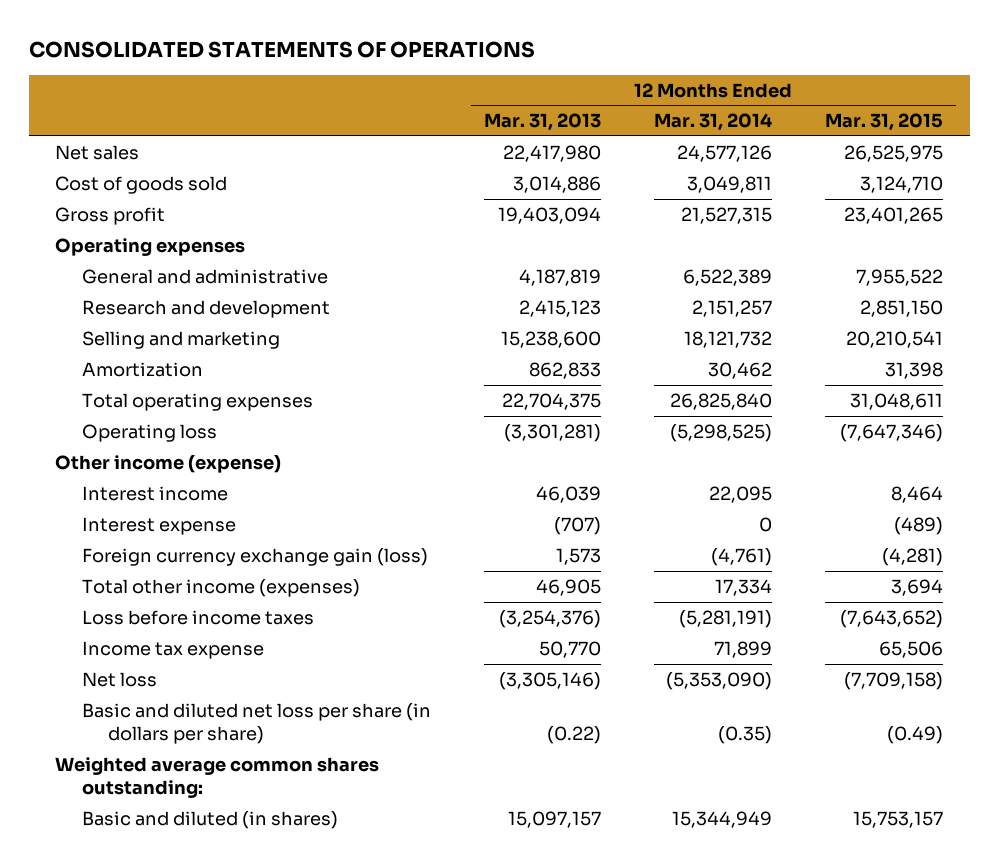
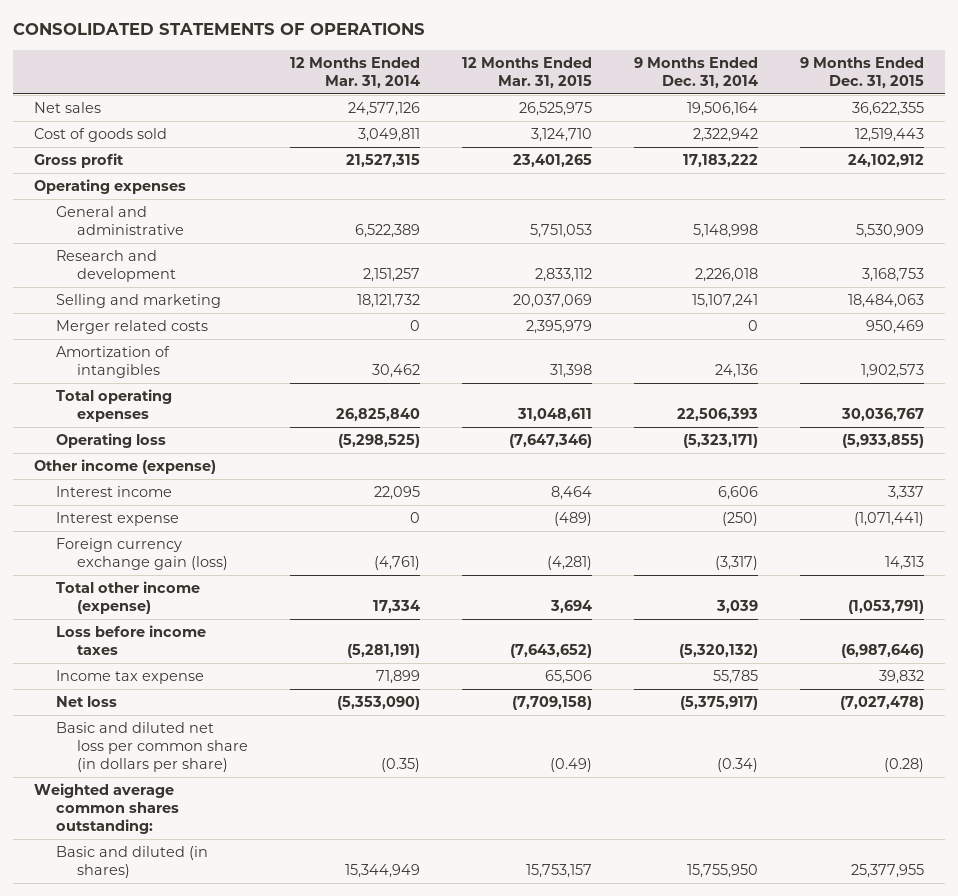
- | 12 Months Ended Mar. 31, 2013 | 12 Months Ended Mar. 31, 2014 | 12 Months Ended Mar. 31, 2015
+ | 12 Months Ended Mar. 31, 2014 | 12 Months Ended Mar. 31, 2015 | 9 Months Ended Dec. 31, 2014 | 9 Months Ended Dec. 31, 2015
- General and administrative | 4,187,819 | 6,522,389 | 7,955,522
- Research and development | 2,415,123 | 2,151,257 | 2,851,150
- Selling and marketing | 15,238,600 | 18,121,732 | 20,210,541
- Amortization | 862,833 | 30,462 | 31,398
+ General and administrative | 6,522,389 | 5,751,053 | 5,148,998 | 5,530,909
+ Research and development | 2,151,257 | 2,833,112 | 2,226,018 | 3,168,753
+ Selling and marketing | 18,121,732 | 20,037,069 | 15,107,241 | 18,484,063
+ Merger related costs | 0 | 2,395,979 | 0 | 950,469
+ Amortization of intangibles | 30,462 | 31,398 | 24,136 | 1,902,573
- Total other income (expenses) | 46,905 | 17,334 | 3,694
+ Total other income (expense) | 17,334 | 3,694 | 3,039 | (1,053,791)
- Basic and diluted net loss per share (in dollars per share) | (0.22) | (0.35) | (0.49)
+ Basic and diluted net loss per common share (in dollars per share) | (0.35) | (0.49) | (0.34) | (0.28)

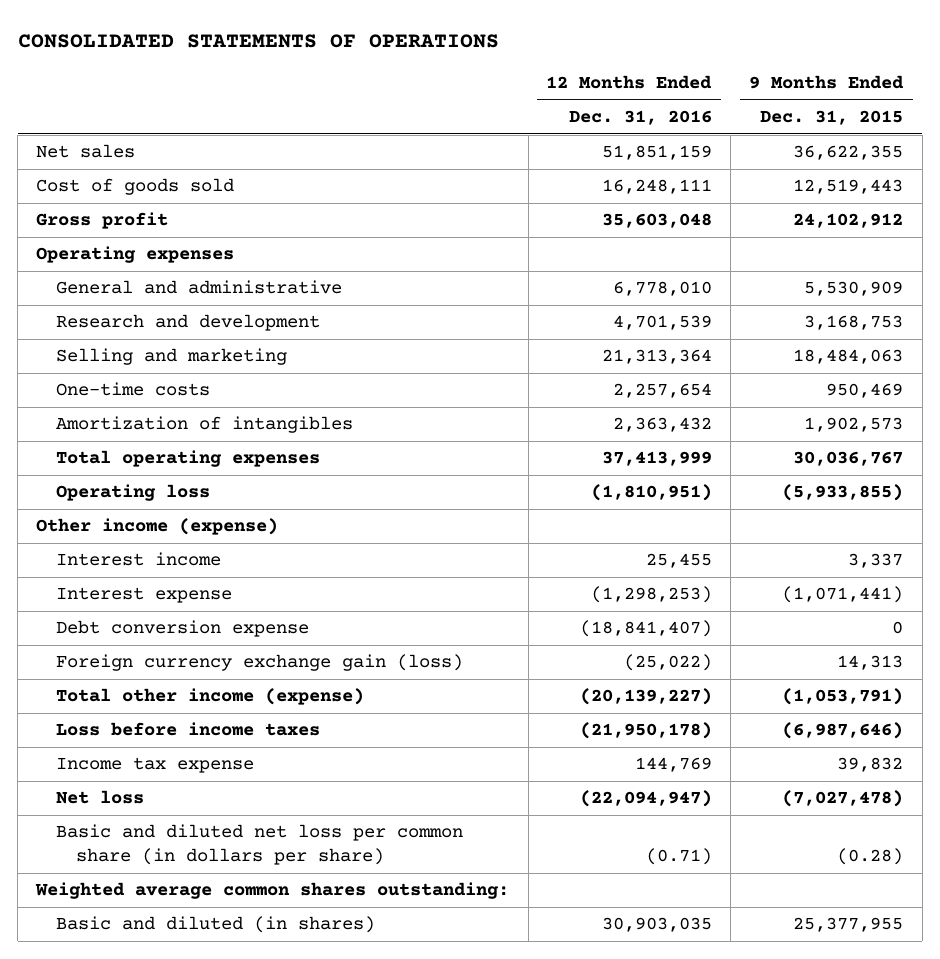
- | 12 Months Ended Mar. 31, 2014 | 12 Months Ended Mar. 31, 2015 | 9 Months Ended Dec. 31, 2014 | 9 Months Ended Dec. 31, 2015
+ | 12 Months Ended Dec. 31, 2016 | 9 Months Ended Dec. 31, 2015
- Merger related costs | 0 | 2,395,979 | 0 | 950,469
+ One-time costs | 2,257,654 | 950,469
+ Debt conversion expense | (18,841,407) | 0

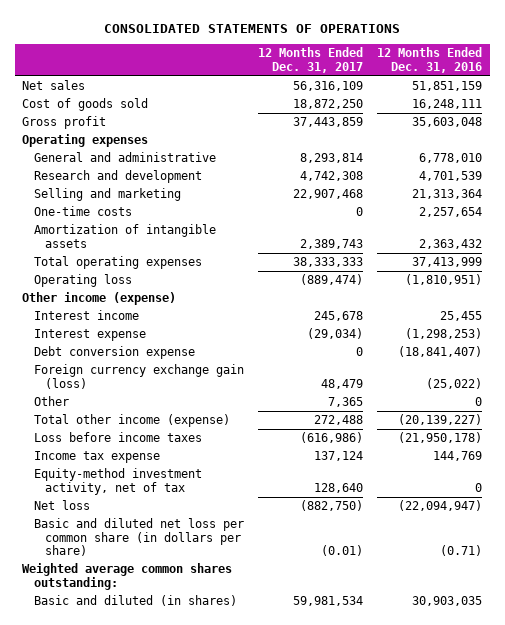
- | 12 Months Ended Dec. 31, 2016 | 9 Months Ended Dec. 31, 2015
+ | 12 Months Ended Dec. 31, 2017 | 12 Months Ended Dec. 31, 2016
- Amortization of intangibles | 2,363,432 | 1,902,573
+ Amortization of intangible assets | 2,389,743 | 2,363,432
+ Other | 7,365 | 0
+ Equity-method investment activity, net of tax | 128,640 | 0

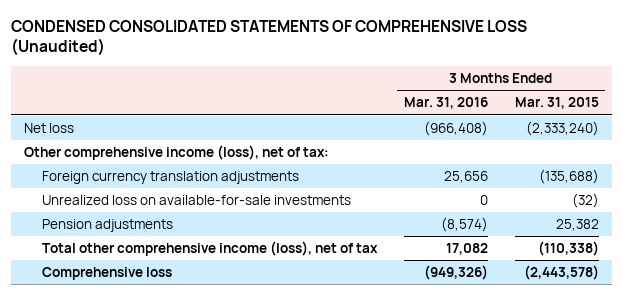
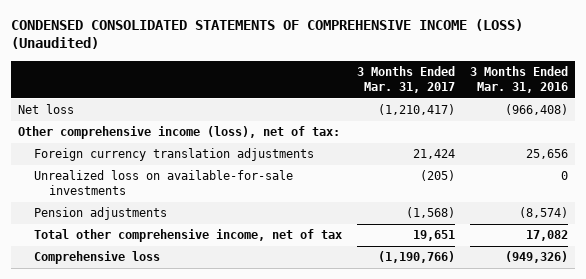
- CONDENSED CONSOLIDATED STATEMENTS OF COMPREHENSIVE LOSS (Unaudited)
+ CONDENSED CONSOLIDATED STATEMENTS OF COMPREHENSIVE INCOME (LOSS) (Unaudited)
- | 3 Months Ended Mar. 31, 2016 | 3 Months Ended Mar. 31, 2015
+ | 3 Months Ended Mar. 31, 2017 | 3 Months Ended Mar. 31, 2016
- Total other comprehensive income (loss), net of tax | 17,082 | (110,338)
+ Total other comprehensive income, net of tax | 19,651 | 17,082

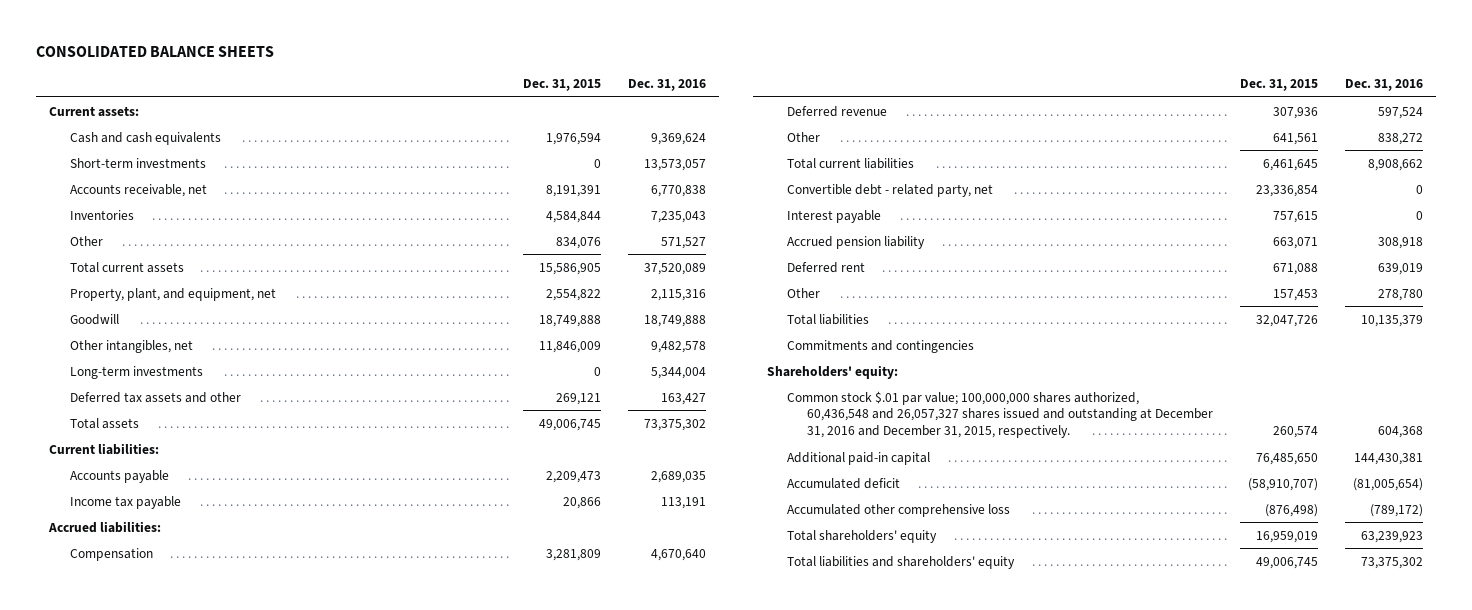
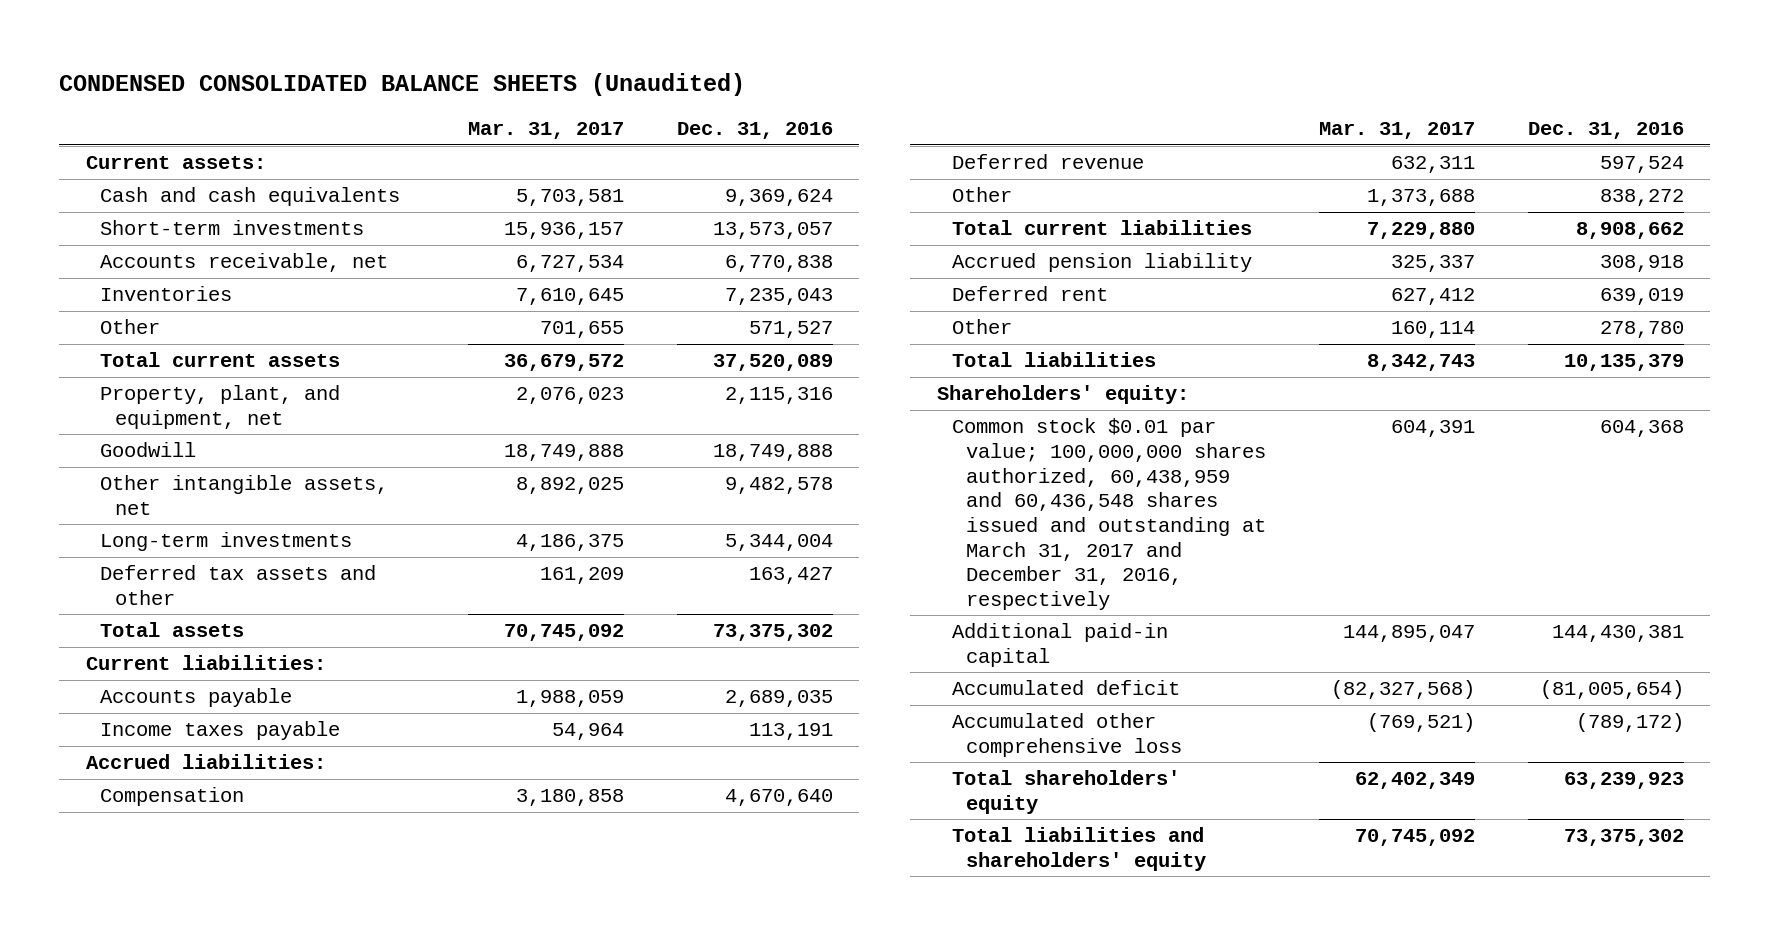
- CONSOLIDATED BALANCE SHEETS
+ CONDENSED CONSOLIDATED BALANCE SHEETS (Unaudited)
- | Dec. 31, 2015 | Dec. 31, 2016
+ | Mar. 31, 2017 | Dec. 31, 2016
- Other intangibles, net | 11,846,009 | 9,482,578
+ Other intangible assets, net | 8,892,025 | 9,482,578
- Income tax payable | 20,866 | 113,191
+ Income taxes payable | 54,964 | 113,191
- Convertible debt - related party, net | 23,336,854 | 0
- Interest payable | 757,615 | 0
- Commitments and contingencies
- Common stock $.01 par value; 100,000,000 shares authorized, 60,436,548 and 26,057,327 shares issued and outstanding at December 31, 2016 and December 31, 2015, respectively. | 260,574 | 604,368
+ Common stock $0.01 par value; 100,000,000 shares authorized, 60,438,959 and 60,436,548 shares issued and outstanding at March 31, 2017 and December 31, 2016, respectively | 604,391 | 604,368

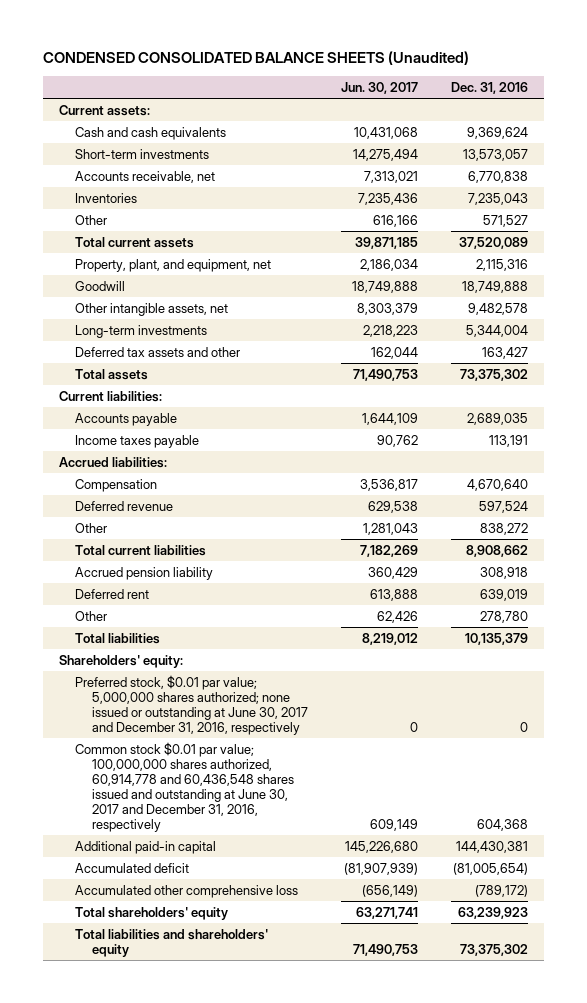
- | Mar. 31, 2017 | Dec. 31, 2016
+ | Jun. 30, 2017 | Dec. 31, 2016
- Common stock $0.01 par value; 100,000,000 shares authorized, 60,438,959 and 60,436,548 shares issued and outstanding at March 31, 2017 and December 31, 2016, respectively | 604,391 | 604,368
+ Preferred stock, $0.01 par value; 5,000,000 shares authorized; none issued or outstanding at June 30, 2017 and December 31, 2016, respectively | 0 | 0
+ Common stock $0.01 par value; 100,000,000 shares authorized, 60,914,778 and 60,436,548 shares issued and outstanding at June 30, 2017 and December 31, 2016, respectively | 609,149 | 604,368

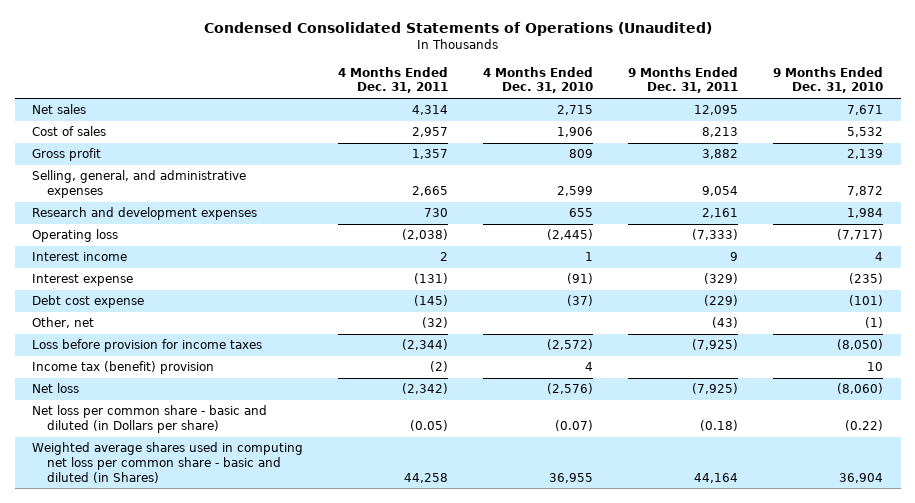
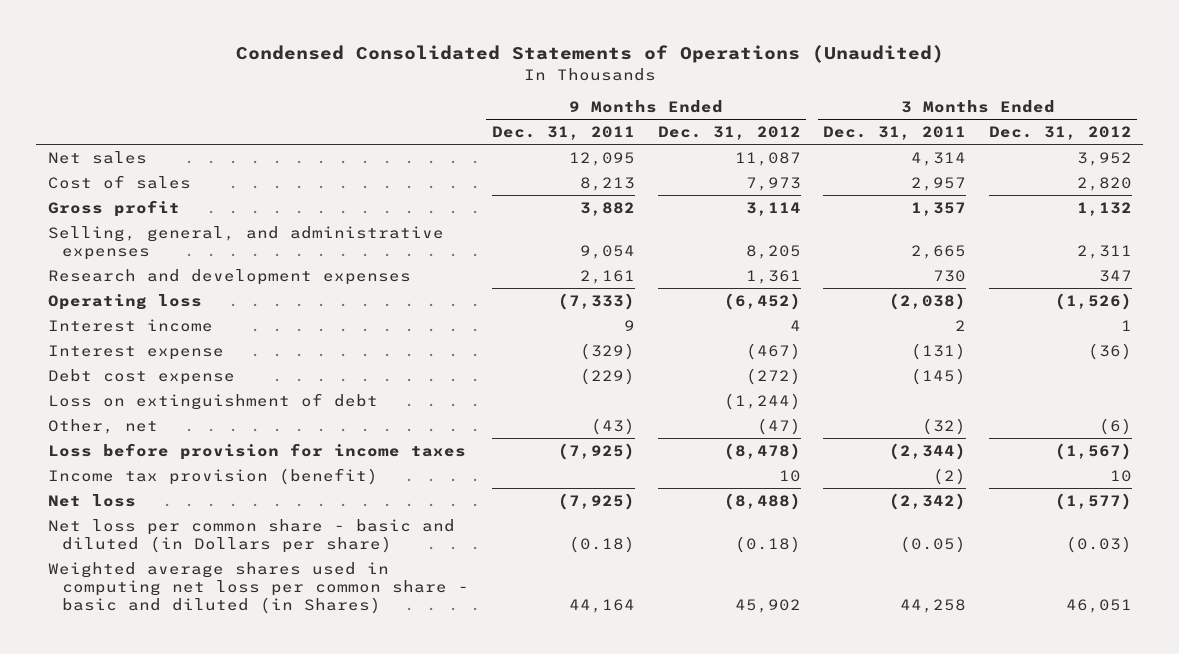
- | 4 Months Ended Dec. 31, 2011 | 4 Months Ended Dec. 31, 2010 | 9 Months Ended Dec. 31, 2011 | 9 Months Ended Dec. 31, 2010
+ | 9 Months Ended Dec. 31, 2011 | 9 Months Ended Dec. 31, 2012 | 3 Months Ended Dec. 31, 2011 | 3 Months Ended Dec. 31, 2012
+ Loss on extinguishment of debt | | (1,244) | |
- Income tax (benefit) provision | (2) | 4 | | 10
+ Income tax provision (benefit) | | 10 | (2) | 10

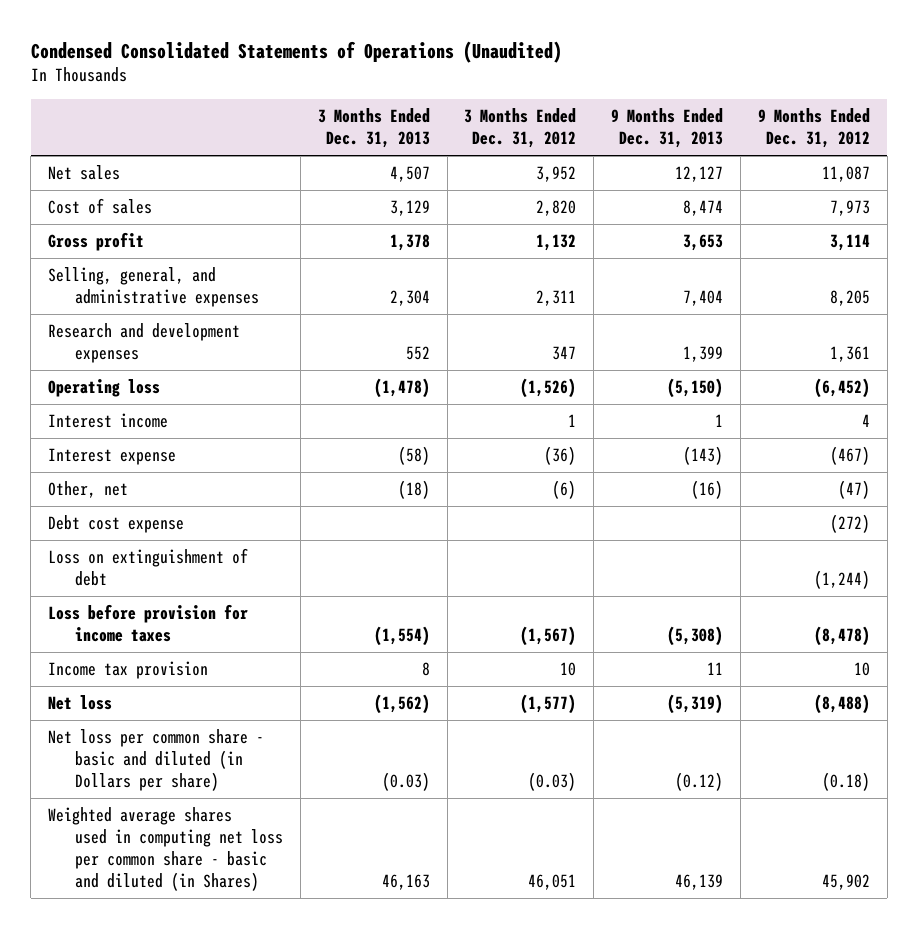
- | 9 Months Ended Dec. 31, 2011 | 9 Months Ended Dec. 31, 2012 | 3 Months Ended Dec. 31, 2011 | 3 Months Ended Dec. 31, 2012
+ | 3 Months Ended Dec. 31, 2013 | 3 Months Ended Dec. 31, 2012 | 9 Months Ended Dec. 31, 2013 | 9 Months Ended Dec. 31, 2012
moved up: Other, net | (18) | (6) | (16) | (47)
- Income tax provision (benefit) | | 10 | (2) | 10
+ Income tax provision | 8 | 10 | 11 | 10

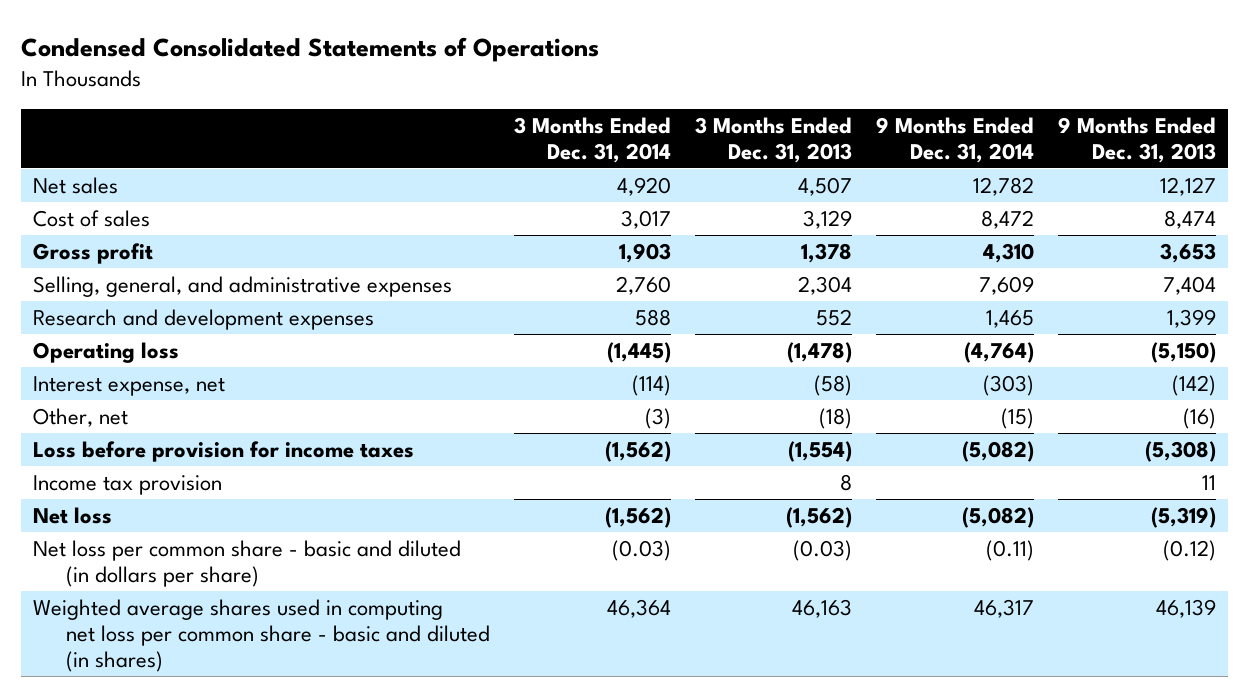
- Condensed Consolidated Statements of Operations (Unaudited)
+ Condensed Consolidated Statements of Operations
- | 3 Months Ended Dec. 31, 2013 | 3 Months Ended Dec. 31, 2012 | 9 Months Ended Dec. 31, 2013 | 9 Months Ended Dec. 31, 2012
+ | 3 Months Ended Dec. 31, 2014 | 3 Months Ended Dec. 31, 2013 | 9 Months Ended Dec. 31, 2014 | 9 Months Ended Dec. 31, 2013
- Interest income | | 1 | 1 | 4
- Interest expense | (58) | (36) | (143) | (467)
+ Interest expense, net | (114) | (58) | (303) | (142)
- Debt cost expense | | | | (272)
- Loss on extinguishment of debt | | | | (1,244)
- Net loss per common share - basic and diluted (in Dollars per share) | (0.03) | (0.03) | (0.12) | (0.18)
- Weighted average shares used in computing net loss per common share - basic and diluted (in Shares) | 46,163 | 46,051 | 46,139 | 45,902
+ Net loss per common share - basic and diluted (in dollars per share) | (0.03) | (0.03) | (0.11) | (0.12)
+ Weighted average shares used in computing net loss per common share - basic and diluted (in shares) | 46,364 | 46,163 | 46,317 | 46,139

